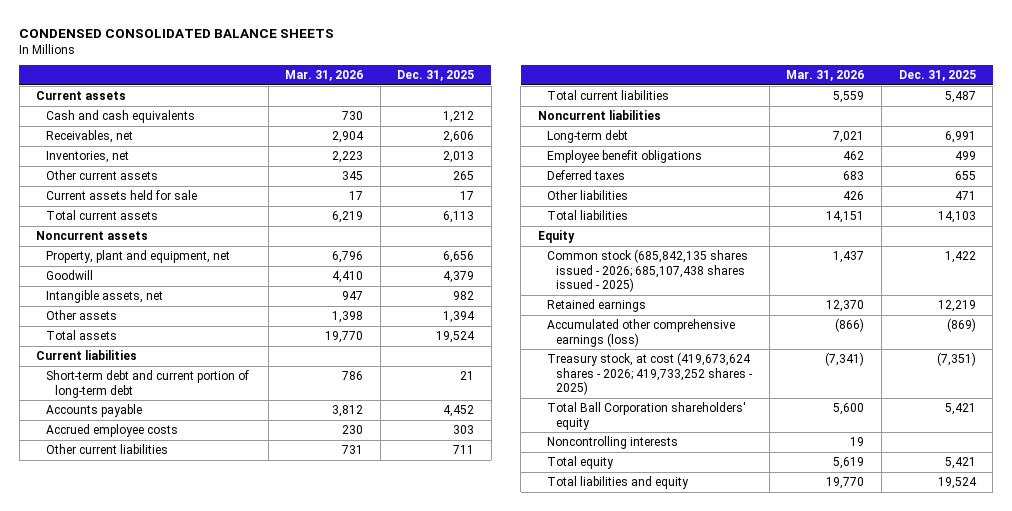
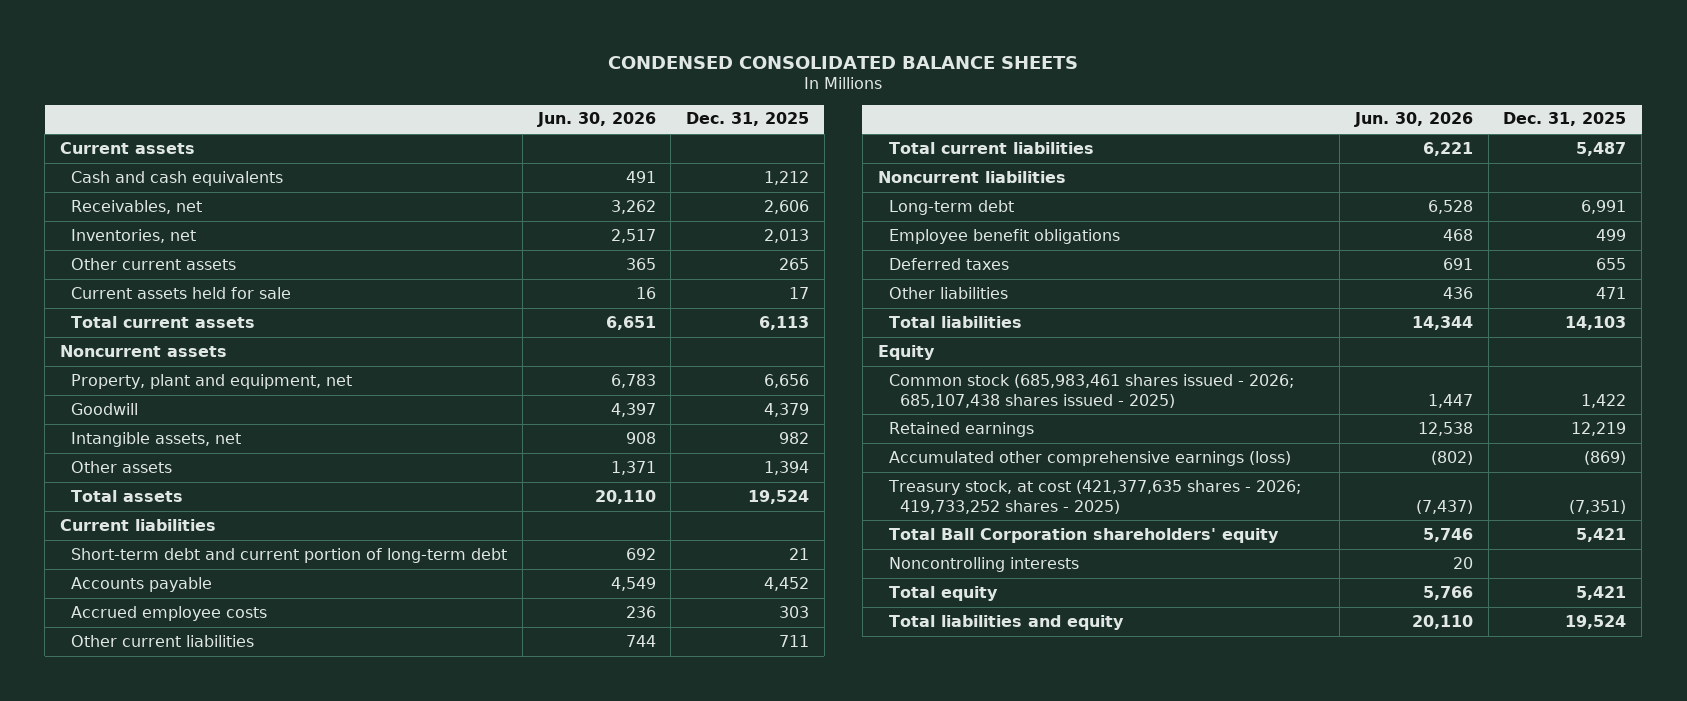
- | Mar. 31, 2026 | Dec. 31, 2025
+ | Jun. 30, 2026 | Dec. 31, 2025
- Common stock (685,842,135 shares issued - 2026; 685,107,438 shares issued - 2025) | 1,437 | 1,422
+ Common stock (685,983,461 shares issued - 2026; 685,107,438 shares issued - 2025) | 1,447 | 1,422
- Treasury stock, at cost (419,673,624 shares - 2026; 419,733,252 shares - 2025) | (7,341) | (7,351)
+ Treasury stock, at cost (421,377,635 shares - 2026; 419,733,252 shares - 2025) | (7,437) | (7,351)

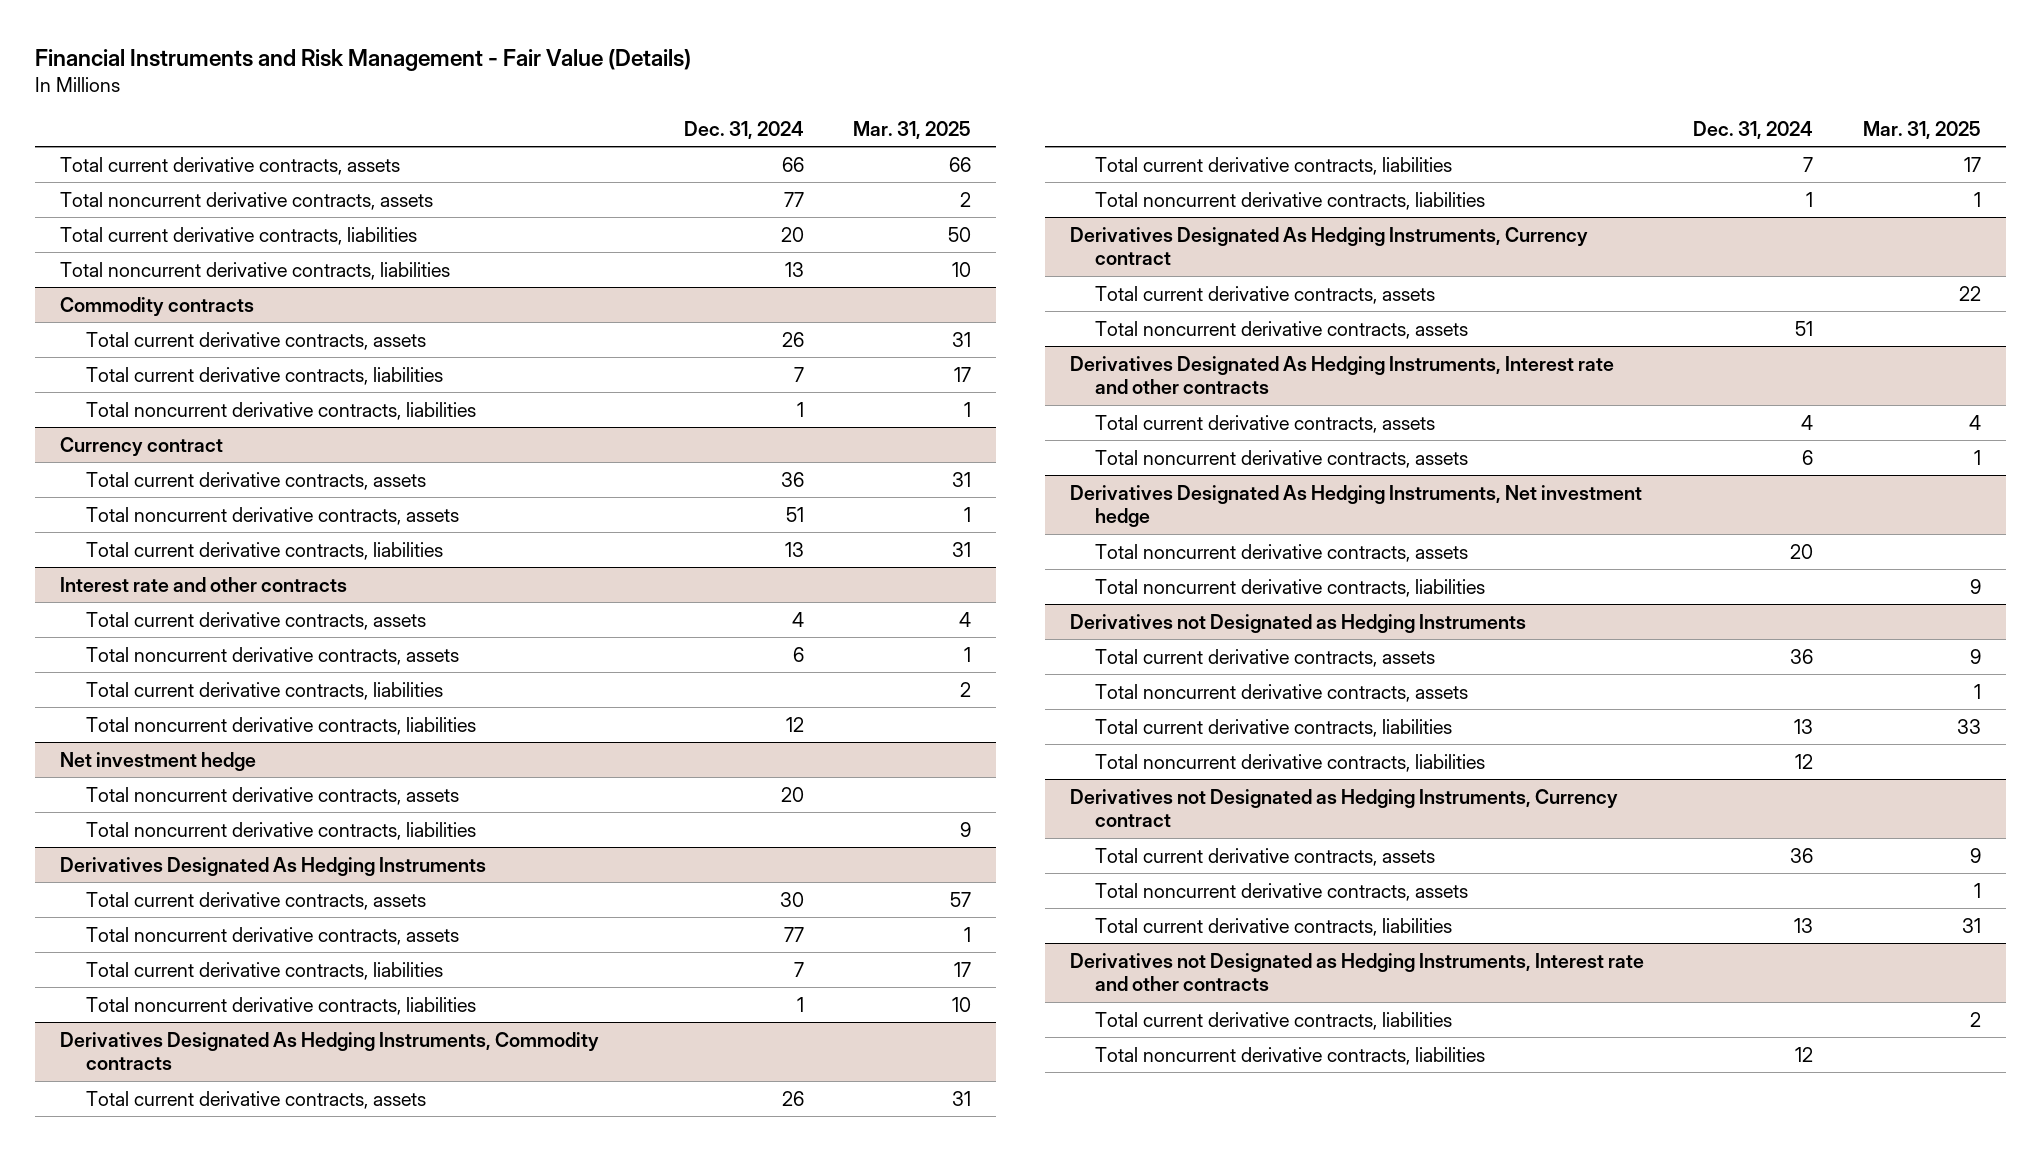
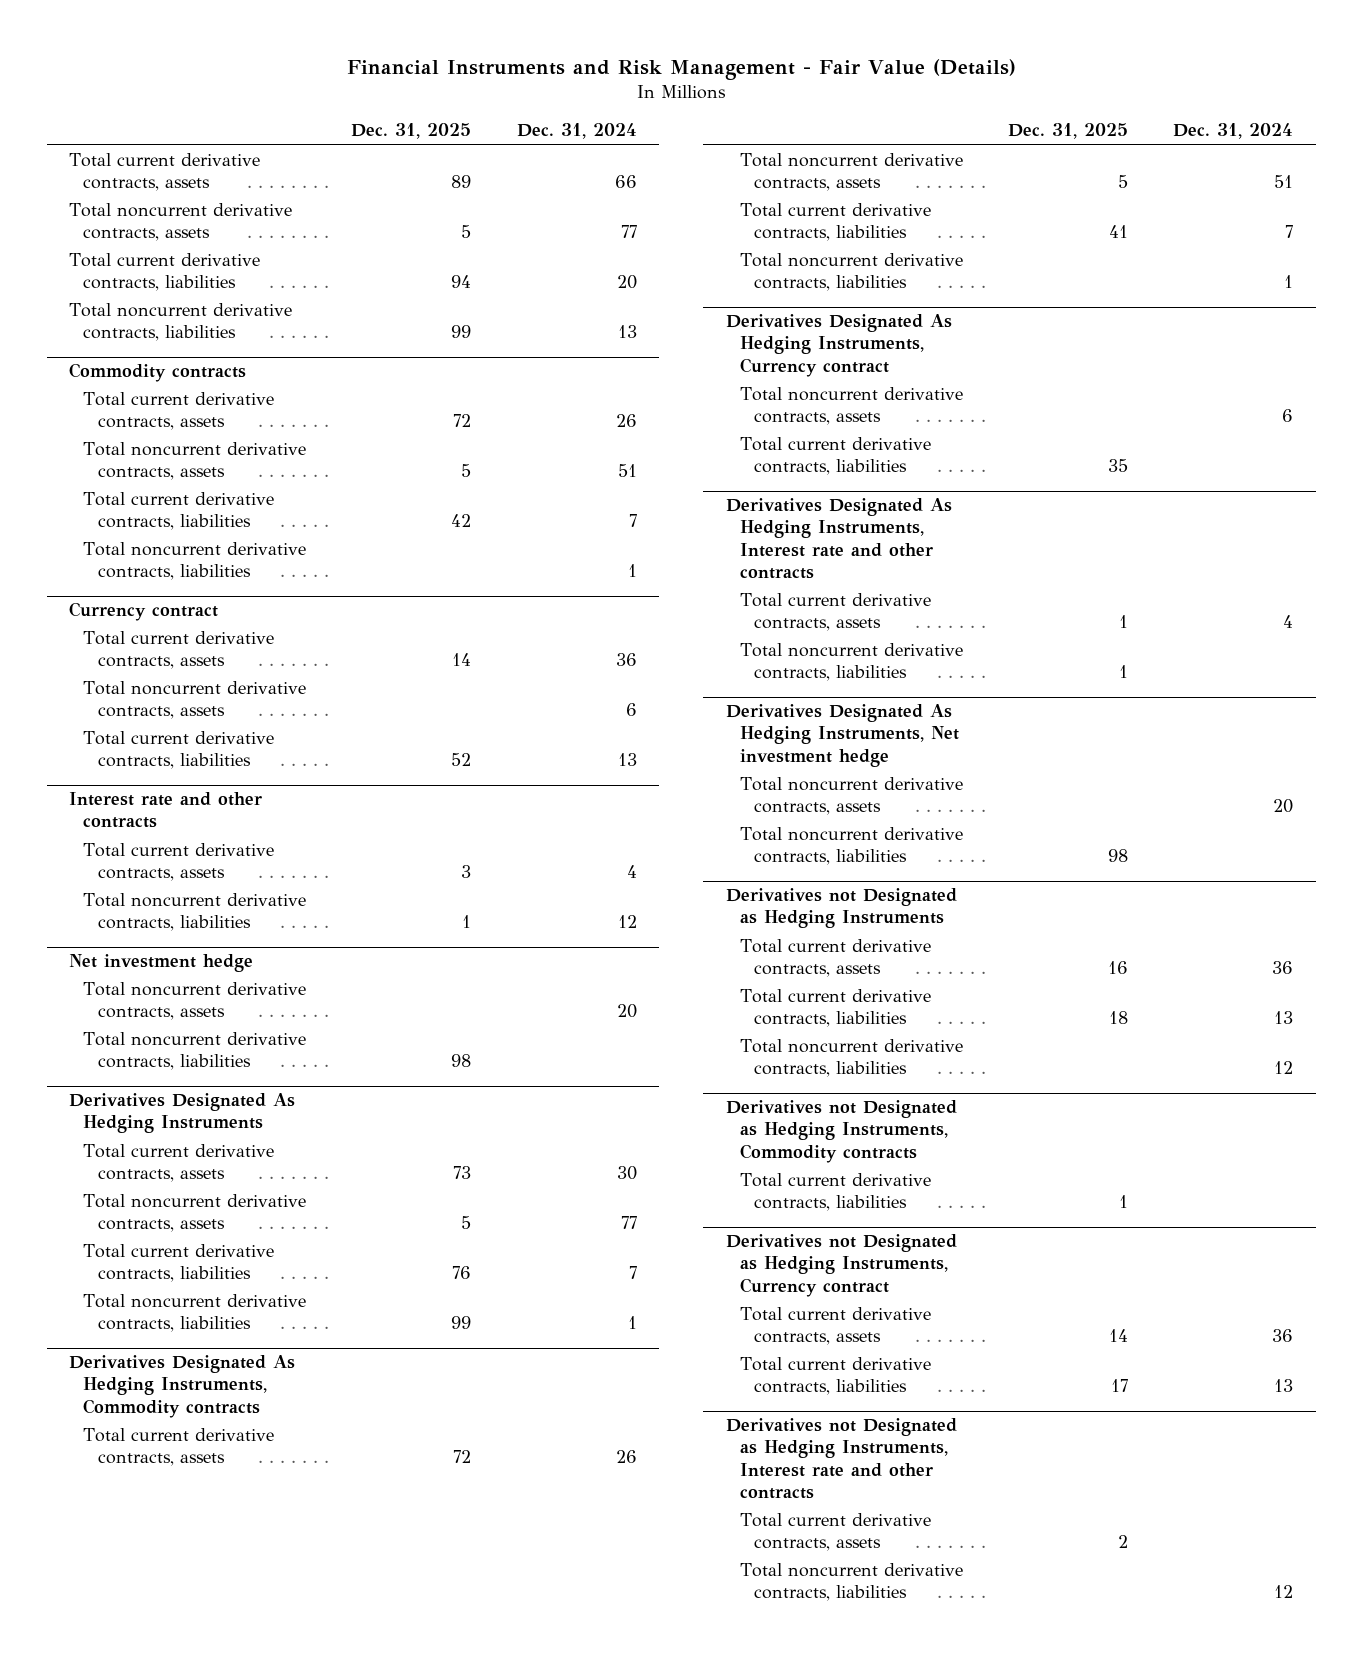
- | Dec. 31, 2024 | Mar. 31, 2025
+ | Dec. 31, 2025 | Dec. 31, 2024
@ Commodity contracts
+ Total noncurrent derivative contracts, assets | 5 | 51
@ Currency contract
- Total noncurrent derivative contracts, assets | 51 | 1
+ Total noncurrent derivative contracts, assets | | 6
@ Interest rate and other contracts
- Total noncurrent derivative contracts, assets | 6 | 1
- Total current derivative contracts, liabilities | | 2
@ Derivatives Designated As Hedging Instruments, Commodity contracts
+ Total noncurrent derivative contracts, assets | 5 | 51
@ Derivatives Designated As Hedging Instruments, Currency contract
- Total current derivative contracts, assets | | 22
- Total noncurrent derivative contracts, assets | 51 |
+ Total noncurrent derivative contracts, assets | | 6
+ Total current derivative contracts, liabilities | 35 |
@ Derivatives Designated As Hedging Instruments, Interest rate and other contracts
- Total noncurrent derivative contracts, assets | 6 | 1
+ Total noncurrent derivative contracts, liabilities | 1 |
@ Derivatives not Designated as Hedging Instruments
- Total noncurrent derivative contracts, assets | | 1
+ Derivatives not Designated as Hedging Instruments, Commodity contracts
+ Total current derivative contracts, liabilities | 1 |
@ Derivatives not Designated as Hedging Instruments, Currency contract
- Total noncurrent derivative contracts, assets | | 1
@ Derivatives not Designated as Hedging Instruments, Interest rate and other contracts
- Total current derivative contracts, liabilities | | 2
+ Total current derivative contracts, assets | 2 |

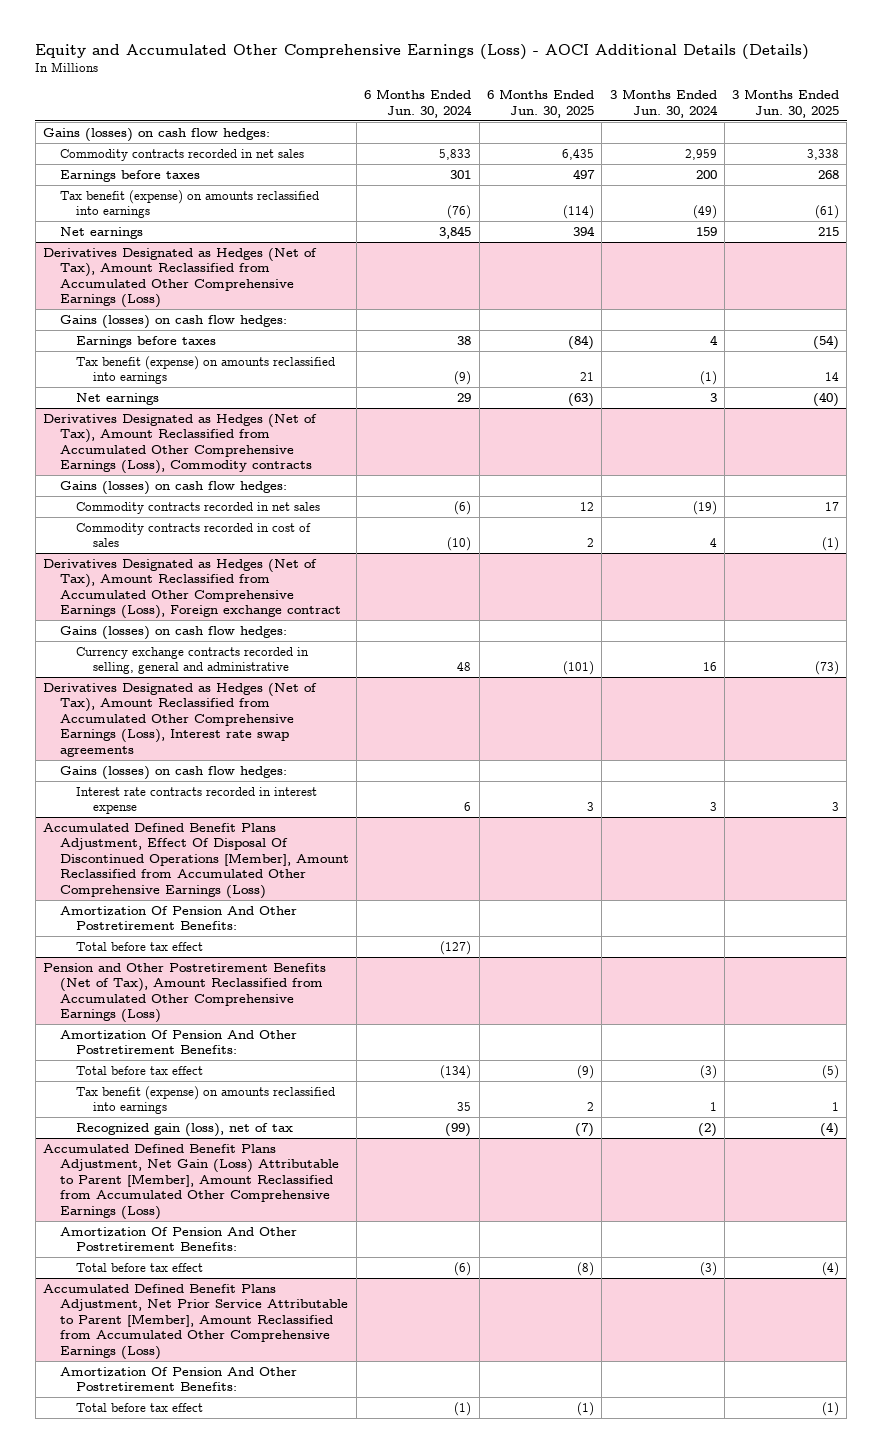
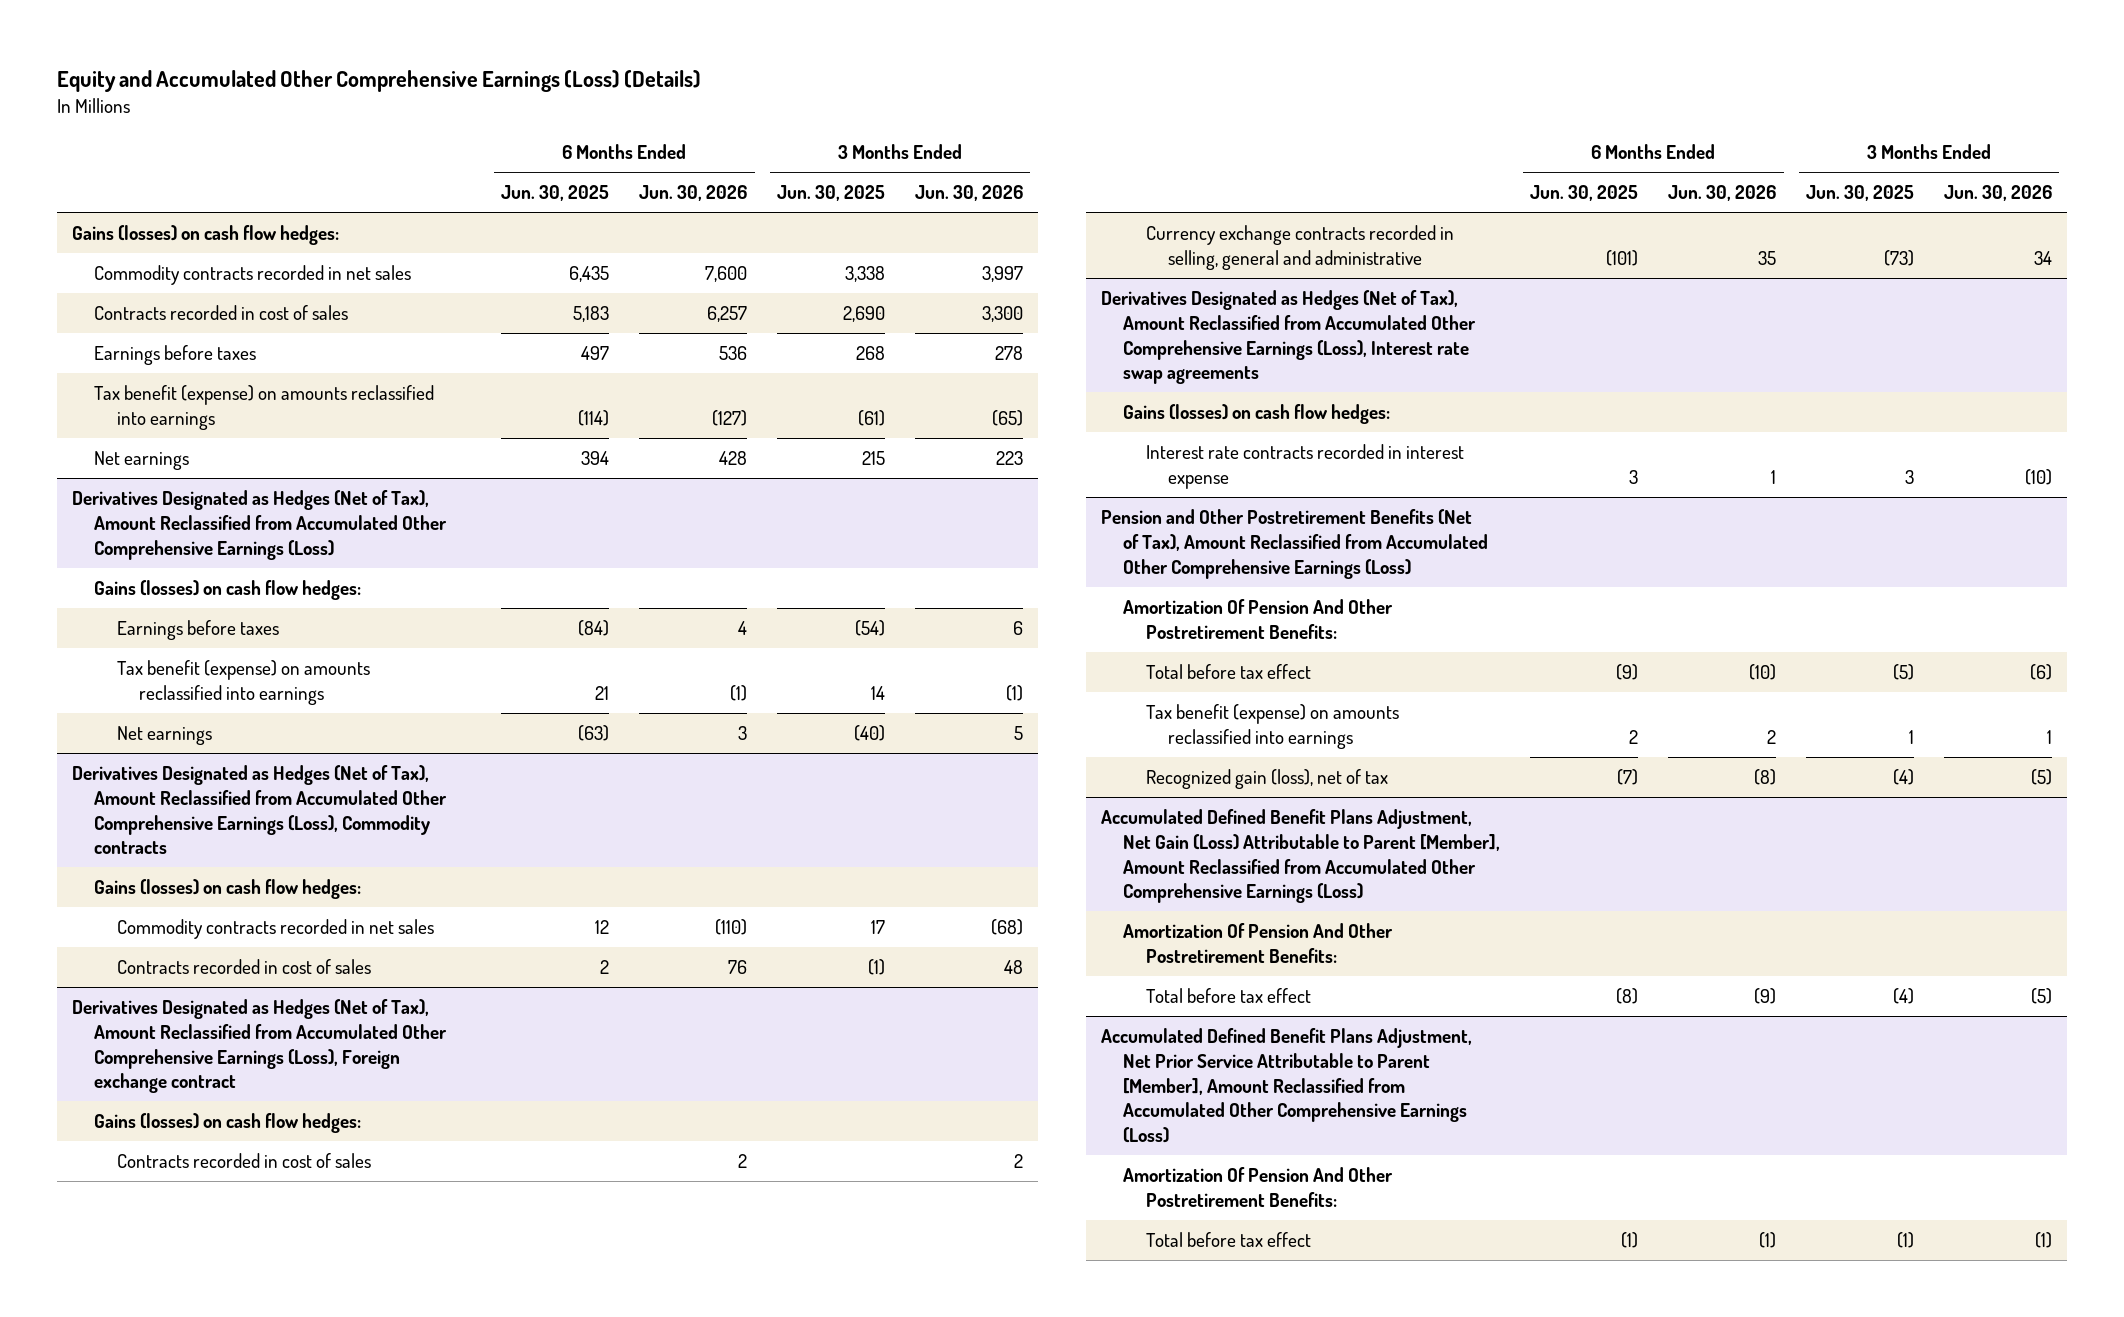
- Equity and Accumulated Other Comprehensive Earnings (Loss) - AOCI Additional Details (Details)
+ Equity and Accumulated Other Comprehensive Earnings (Loss) (Details)
- | 6 Months Ended Jun. 30, 2024 | 6 Months Ended Jun. 30, 2025 | 3 Months Ended Jun. 30, 2024 | 3 Months Ended Jun. 30, 2025
+ | 6 Months Ended Jun. 30, 2025 | 6 Months Ended Jun. 30, 2026 | 3 Months Ended Jun. 30, 2025 | 3 Months Ended Jun. 30, 2026
+ Contracts recorded in cost of sales | 5,183 | 6,257 | 2,690 | 3,300
@ Derivatives Designated as Hedges (Net of Tax), Amount Reclassified from Accumulated Other Comprehensive Earnings (Loss), Commodity contracts
- Commodity contracts recorded in cost of sales | (10) | 2 | 4 | (1)
+ Contracts recorded in cost of sales | 2 | 76 | (1) | 48
@ Derivatives Designated as Hedges (Net of Tax), Amount Reclassified from Accumulated Other Comprehensive Earnings (Loss), Foreign exchange contract
+ Contracts recorded in cost of sales | | 2 | | 2
- Accumulated Defined Benefit Plans Adjustment, Effect Of Disposal Of Discontinued Operations [Member], Amount Reclassified from Accumulated Other Comprehensive Earnings (Loss)
- Amortization Of Pension And Other Postretirement Benefits:
- Total before tax effect | (127) | | |

